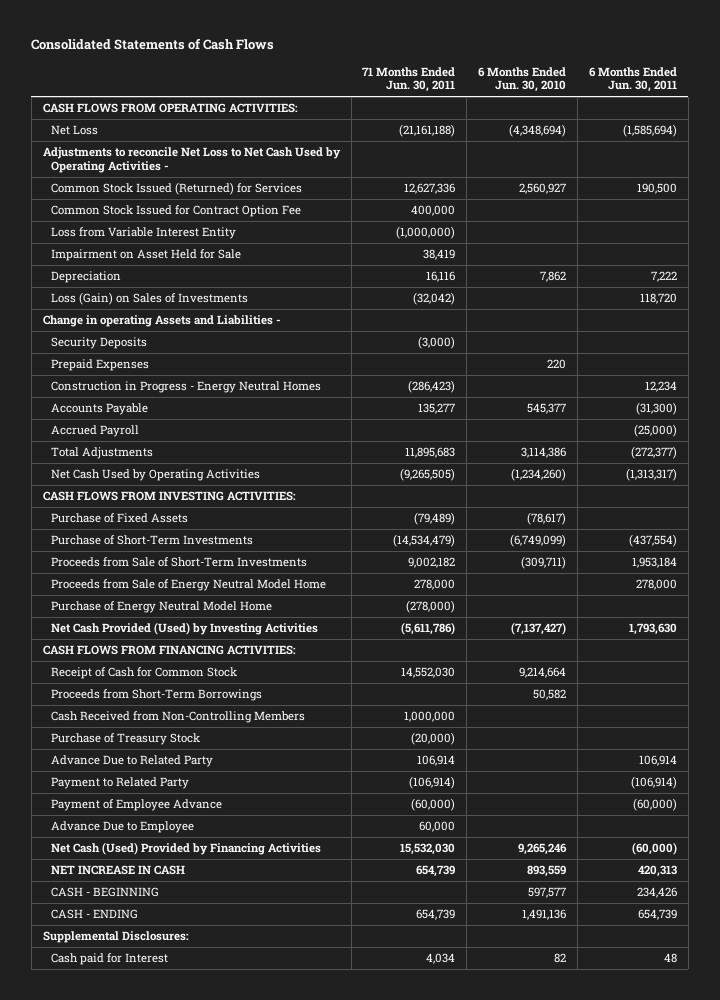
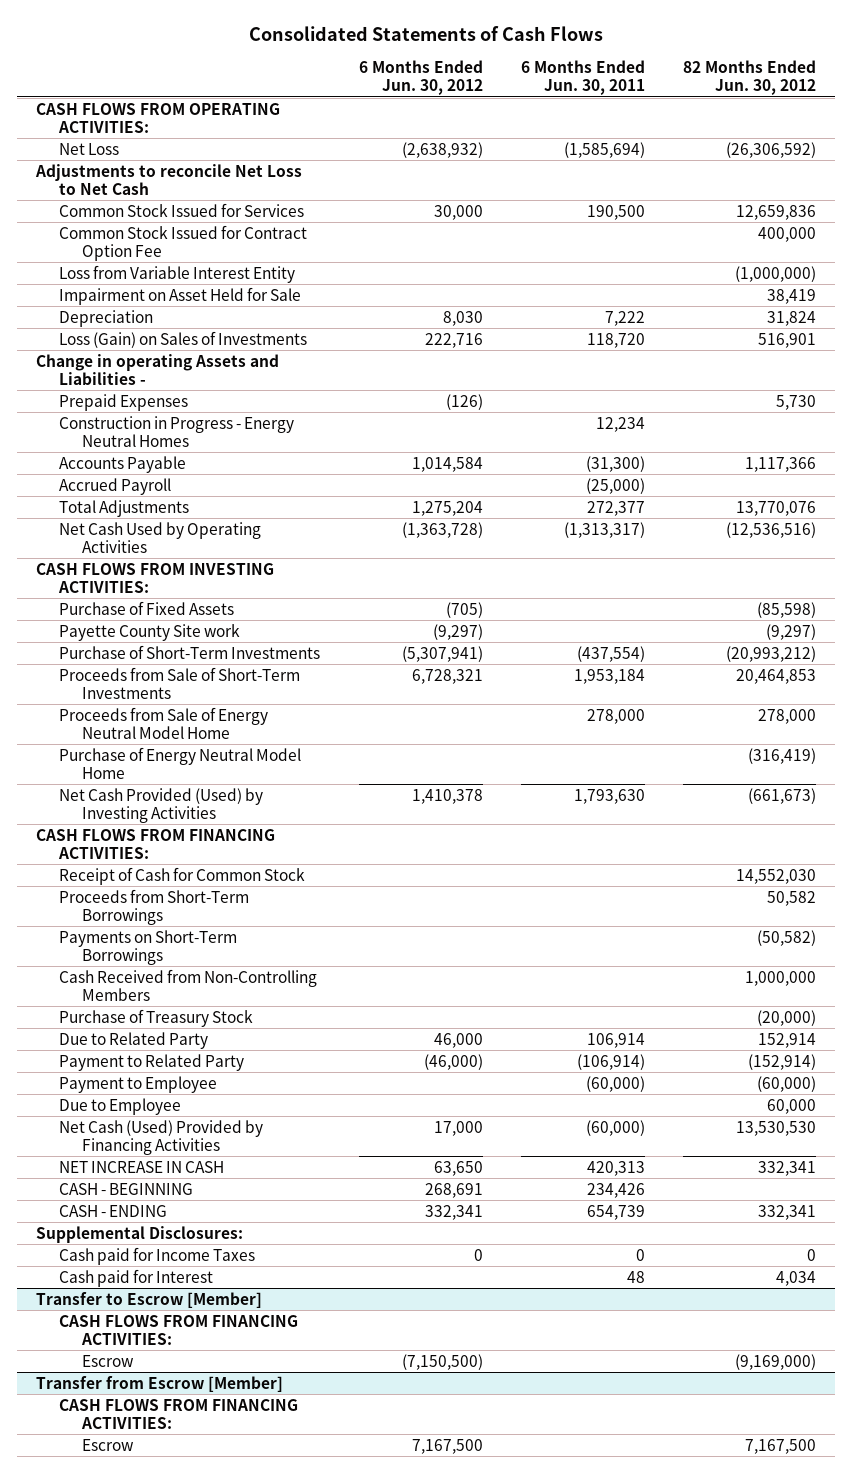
- | 71 Months Ended Jun. 30, 2011 | 6 Months Ended Jun. 30, 2010 | 6 Months Ended Jun. 30, 2011
+ | 6 Months Ended Jun. 30, 2012 | 6 Months Ended Jun. 30, 2011 | 82 Months Ended Jun. 30, 2012
- Adjustments to reconcile Net Loss to Net Cash Used by Operating Activities -
- Common Stock Issued (Returned) for Services | 12,627,336 | 2,560,927 | 190,500
+ Adjustments to reconcile Net Loss to Net Cash
+ Common Stock Issued for Services | 30,000 | 190,500 | 12,659,836
- Security Deposits | (3,000) | |
- Total Adjustments | 11,895,683 | 3,114,386 | (272,377)
+ Total Adjustments | 1,275,204 | 272,377 | 13,770,076
+ Payette County Site work | (9,297) | | (9,297)
+ Payments on Short-Term Borrowings | | | (50,582)
- Advance Due to Related Party | 106,914 | | 106,914
+ Due to Related Party | 46,000 | 106,914 | 152,914
- Payment of Employee Advance | (60,000) | | (60,000)
- Advance Due to Employee | 60,000 | |
+ Payment to Employee | | (60,000) | (60,000)
+ Due to Employee | | | 60,000
+ Cash paid for Income Taxes | 0 | 0 | 0
+ Transfer to Escrow [Member]
+ CASH FLOWS FROM FINANCING ACTIVITIES:
+ Escrow | (7,150,500) | | (9,169,000)
+ Transfer from Escrow [Member]
+ CASH FLOWS FROM FINANCING ACTIVITIES:
+ Escrow | 7,167,500 | | 7,167,500

